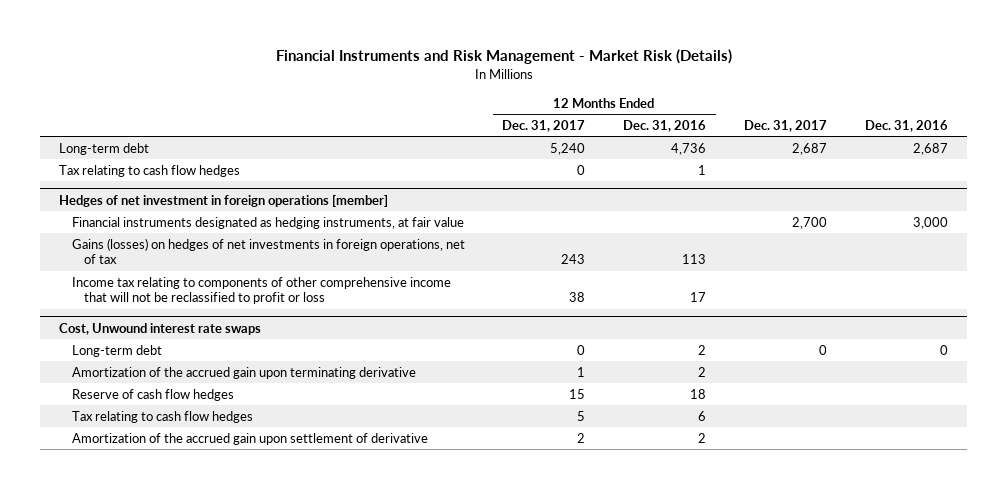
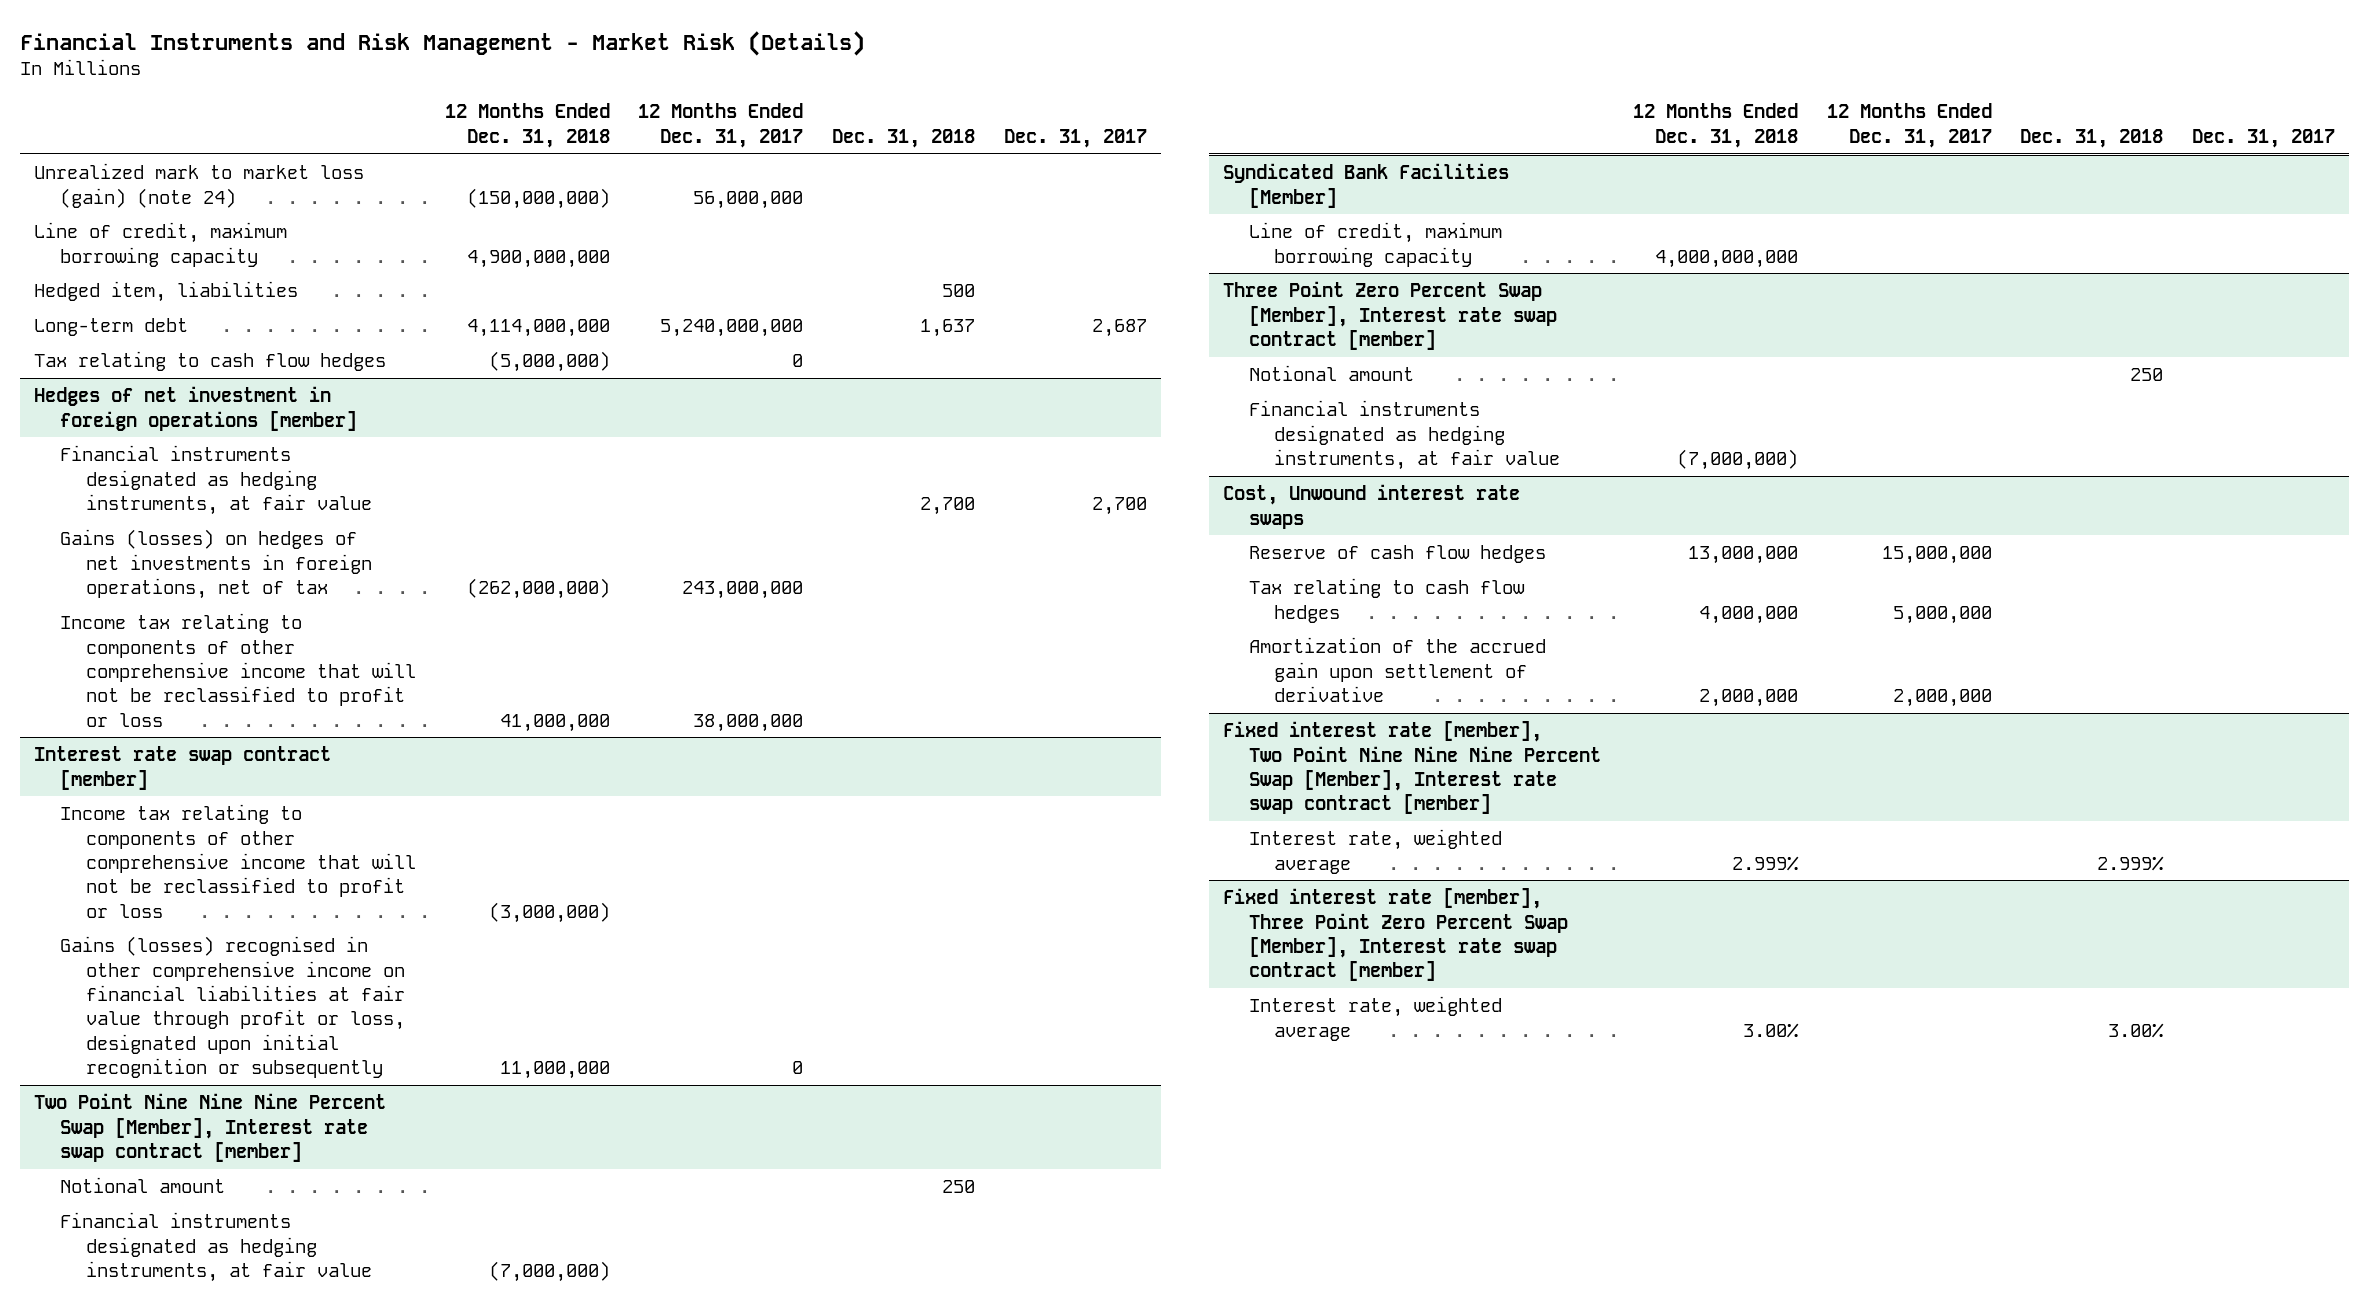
- | 12 Months Ended Dec. 31, 2017 | 12 Months Ended Dec. 31, 2016 | Dec. 31, 2017 | Dec. 31, 2016
+ | 12 Months Ended Dec. 31, 2018 | 12 Months Ended Dec. 31, 2017 | Dec. 31, 2018 | Dec. 31, 2017
- Long-term debt | 5,240 | 4,736 | 2,687 | 2,687
+ Unrealized mark to market loss (gain) (note 24) | (150,000,000) | 56,000,000 | |
+ Line of credit, maximum borrowing capacity | 4,900,000,000 | | |
+ Hedged item, liabilities | | | 500 |
+ Long-term debt | 4,114,000,000 | 5,240,000,000 | 1,637 | 2,687
@ Hedges of net investment in foreign operations [member]
- Gains (losses) on hedges of net investments in foreign operations, net of tax | 243 | 113 | |
- Income tax relating to components of other comprehensive income that will not be reclassified to profit or loss | 38 | 17 | |
+ Gains (losses) on hedges of net investments in foreign operations, net of tax | (262,000,000) | 243,000,000 | |
+ Income tax relating to components of other comprehensive income that will not be reclassified to profit or loss | 41,000,000 | 38,000,000 | |
+ Interest rate swap contract [member]
+ Income tax relating to components of other comprehensive income that will not be reclassified to profit or loss | (3,000,000) | | |
+ Gains (losses) recognised in other comprehensive income on financial liabilities at fair value through profit or loss, designated upon initial recognition or subsequently | 11,000,000 | 0 | |
+ Two Point Nine Nine Nine Percent Swap [Member], Interest rate swap contract [member]
+ Notional amount | | | 250 |
+ Financial instruments designated as hedging instruments, at fair value | (7,000,000) | | |
+ Syndicated Bank Facilities [Member]
+ Line of credit, maximum borrowing capacity | 4,000,000,000 | | |
+ Three Point Zero Percent Swap [Member], Interest rate swap contract [member]
+ Notional amount | | | 250 |
+ Financial instruments designated as hedging instruments, at fair value | (7,000,000) | | |
@ Cost, Unwound interest rate swaps
- Long-term debt | 0 | 2 | 0 | 0
- Amortization of the accrued gain upon terminating derivative | 1 | 2 | |
- Reserve of cash flow hedges | 15 | 18 | |
- Tax relating to cash flow hedges | 5 | 6 | |
- Amortization of the accrued gain upon settlement of derivative | 2 | 2 | |
+ Reserve of cash flow hedges | 13,000,000 | 15,000,000 | |
+ Tax relating to cash flow hedges | 4,000,000 | 5,000,000 | |
+ Amortization of the accrued gain upon settlement of derivative | 2,000,000 | 2,000,000 | |
+ Fixed interest rate [member], Two Point Nine Nine Nine Percent Swap [Member], Interest rate swap contract [member]
+ Interest rate, weighted average | 2.999% | | 2.999% |
+ Fixed interest rate [member], Three Point Zero Percent Swap [Member], Interest rate swap contract [member]
+ Interest rate, weighted average | 3.00% | | 3.00% |

